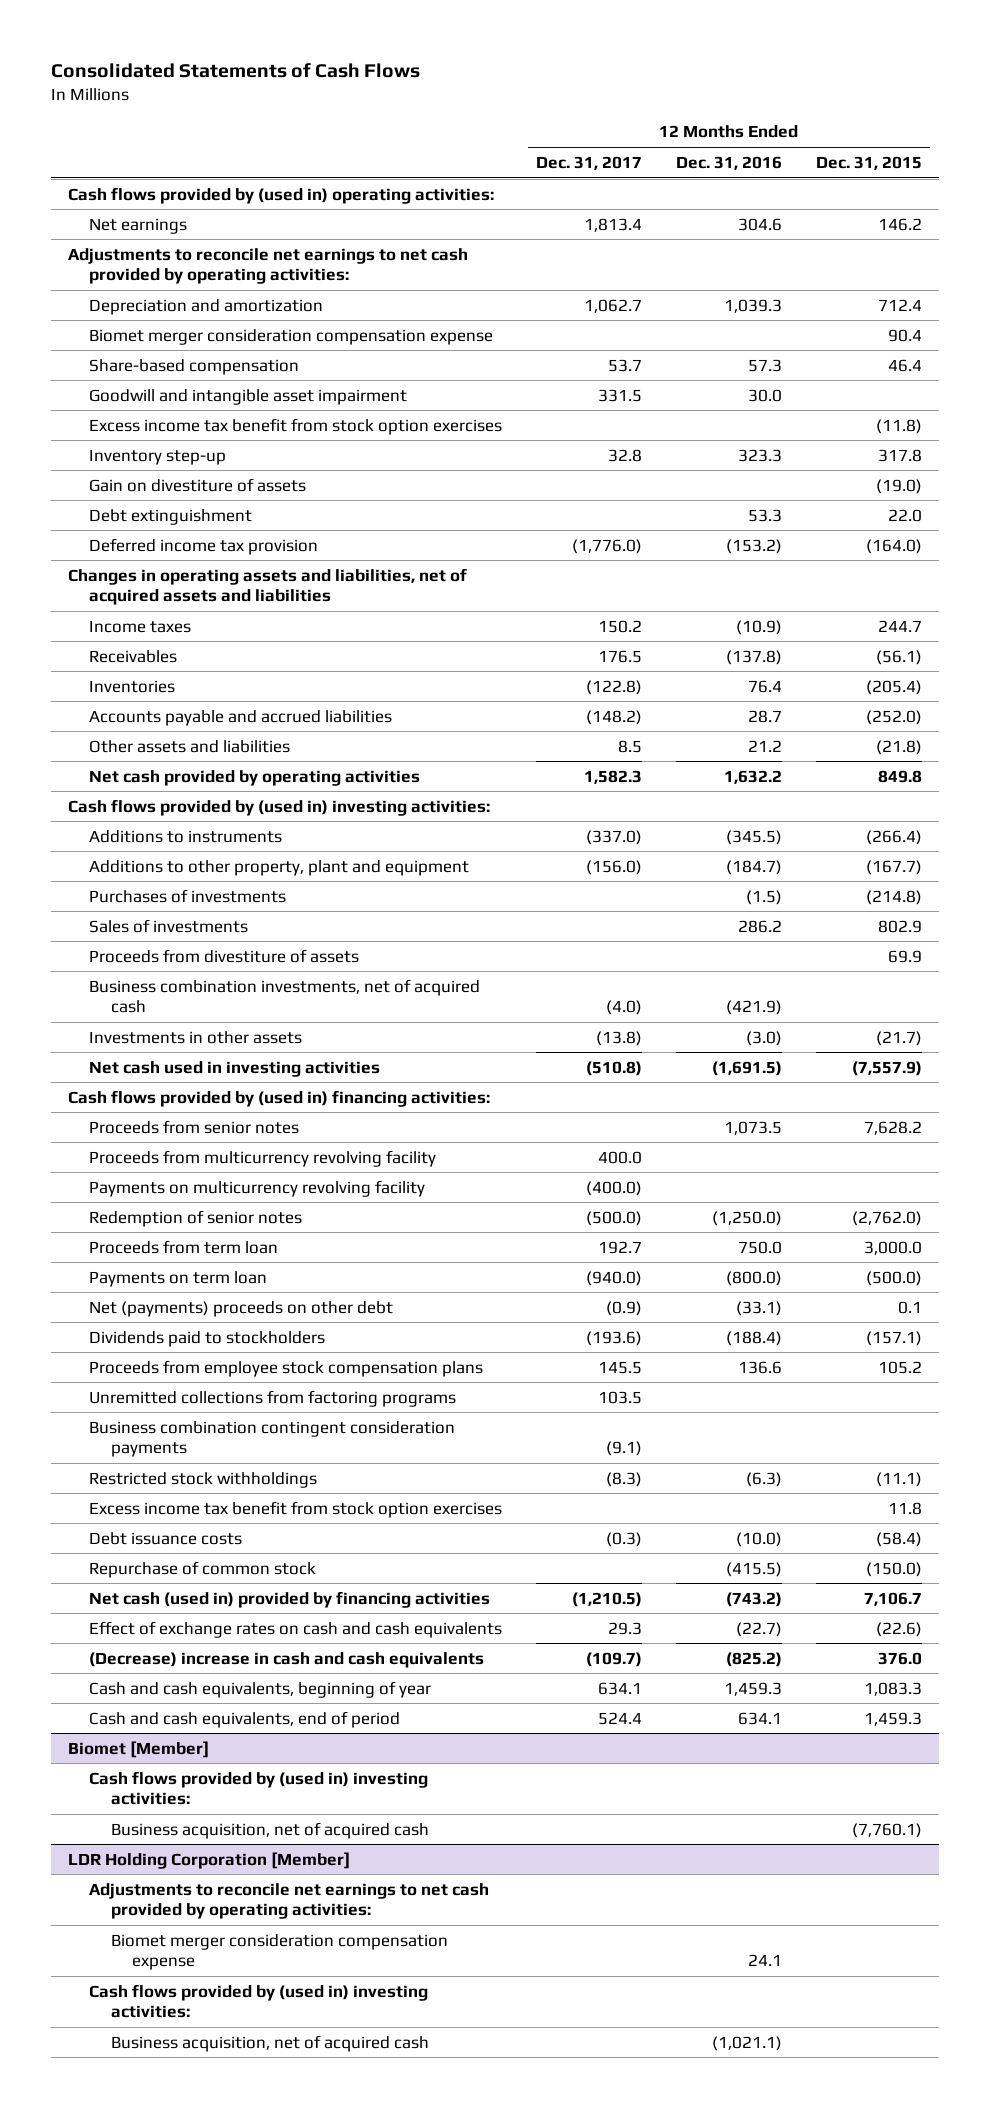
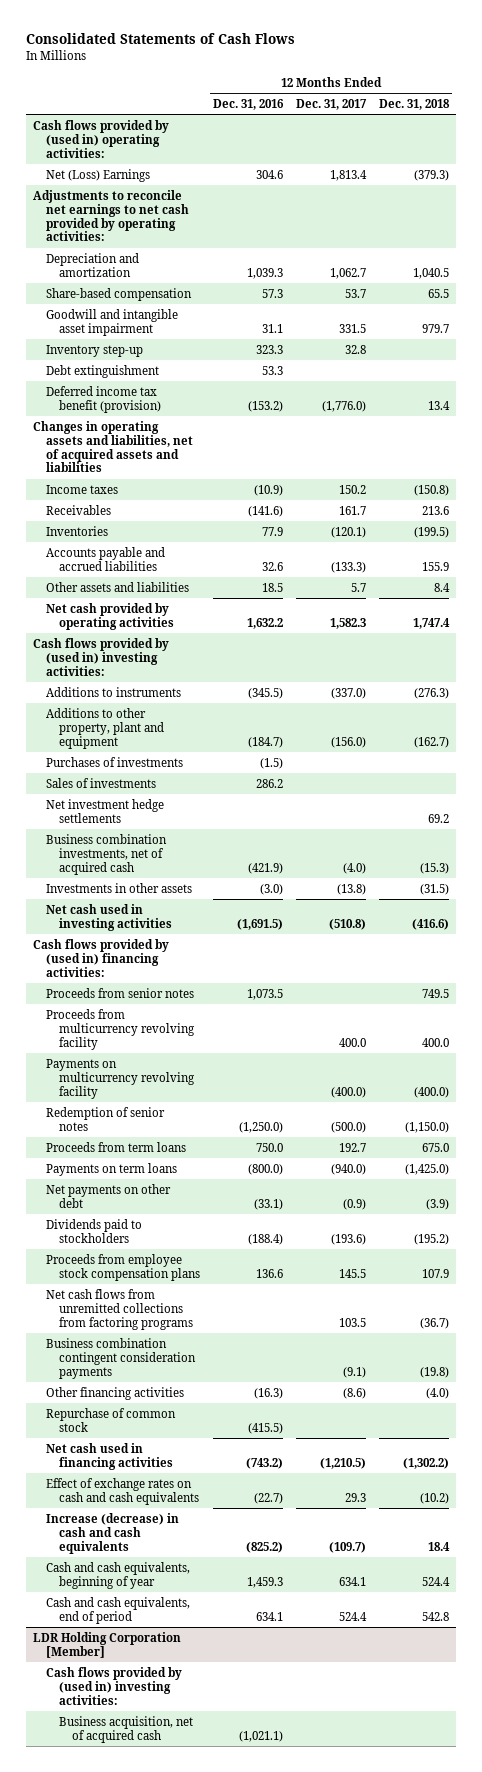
- | 12 Months Ended Dec. 31, 2017 | 12 Months Ended Dec. 31, 2016 | 12 Months Ended Dec. 31, 2015
+ | 12 Months Ended Dec. 31, 2016 | 12 Months Ended Dec. 31, 2017 | 12 Months Ended Dec. 31, 2018
- Net earnings | 1,813.4 | 304.6 | 146.2
+ Net (Loss) Earnings | 304.6 | 1,813.4 | (379.3)
- Biomet merger consideration compensation expense | | | 90.4
- Goodwill and intangible asset impairment | 331.5 | 30.0 |
- Excess income tax benefit from stock option exercises | | | (11.8)
+ Goodwill and intangible asset impairment | 31.1 | 331.5 | 979.7
- Gain on divestiture of assets | | | (19.0)
- Deferred income tax provision | (1,776.0) | (153.2) | (164.0)
+ Deferred income tax benefit (provision) | (153.2) | (1,776.0) | 13.4
- Receivables | 176.5 | (137.8) | (56.1)
- Inventories | (122.8) | 76.4 | (205.4)
- Accounts payable and accrued liabilities | (148.2) | 28.7 | (252.0)
- Other assets and liabilities | 8.5 | 21.2 | (21.8)
+ Receivables | (141.6) | 161.7 | 213.6
+ Inventories | 77.9 | (120.1) | (199.5)
+ Accounts payable and accrued liabilities | 32.6 | (133.3) | 155.9
+ Other assets and liabilities | 18.5 | 5.7 | 8.4
- Proceeds from divestiture of assets | | | 69.9
+ Net investment hedge settlements | | | 69.2
- Proceeds from term loan | 192.7 | 750.0 | 3,000.0
- Payments on term loan | (940.0) | (800.0) | (500.0)
- Net (payments) proceeds on other debt | (0.9) | (33.1) | 0.1
+ Proceeds from term loans | 750.0 | 192.7 | 675.0
+ Payments on term loans | (800.0) | (940.0) | (1,425.0)
+ Net payments on other debt | (33.1) | (0.9) | (3.9)
- Unremitted collections from factoring programs | 103.5 | |
+ Net cash flows from unremitted collections from factoring programs | | 103.5 | (36.7)
- Restricted stock withholdings | (8.3) | (6.3) | (11.1)
- Excess income tax benefit from stock option exercises | | | 11.8
- Debt issuance costs | (0.3) | (10.0) | (58.4)
+ Other financing activities | (16.3) | (8.6) | (4.0)
- Net cash (used in) provided by financing activities | (1,210.5) | (743.2) | 7,106.7
+ Net cash used in financing activities | (743.2) | (1,210.5) | (1,302.2)
- (Decrease) increase in cash and cash equivalents | (109.7) | (825.2) | 376.0
+ Increase (decrease) in cash and cash equivalents | (825.2) | (109.7) | 18.4
- Biomet [Member]
- Cash flows provided by (used in) investing activities:
- Business acquisition, net of acquired cash | | | (7,760.1)
@ LDR Holding Corporation [Member]
- Adjustments to reconcile net earnings to net cash provided by operating activities:
- Biomet merger consideration compensation expense | | 24.1 |

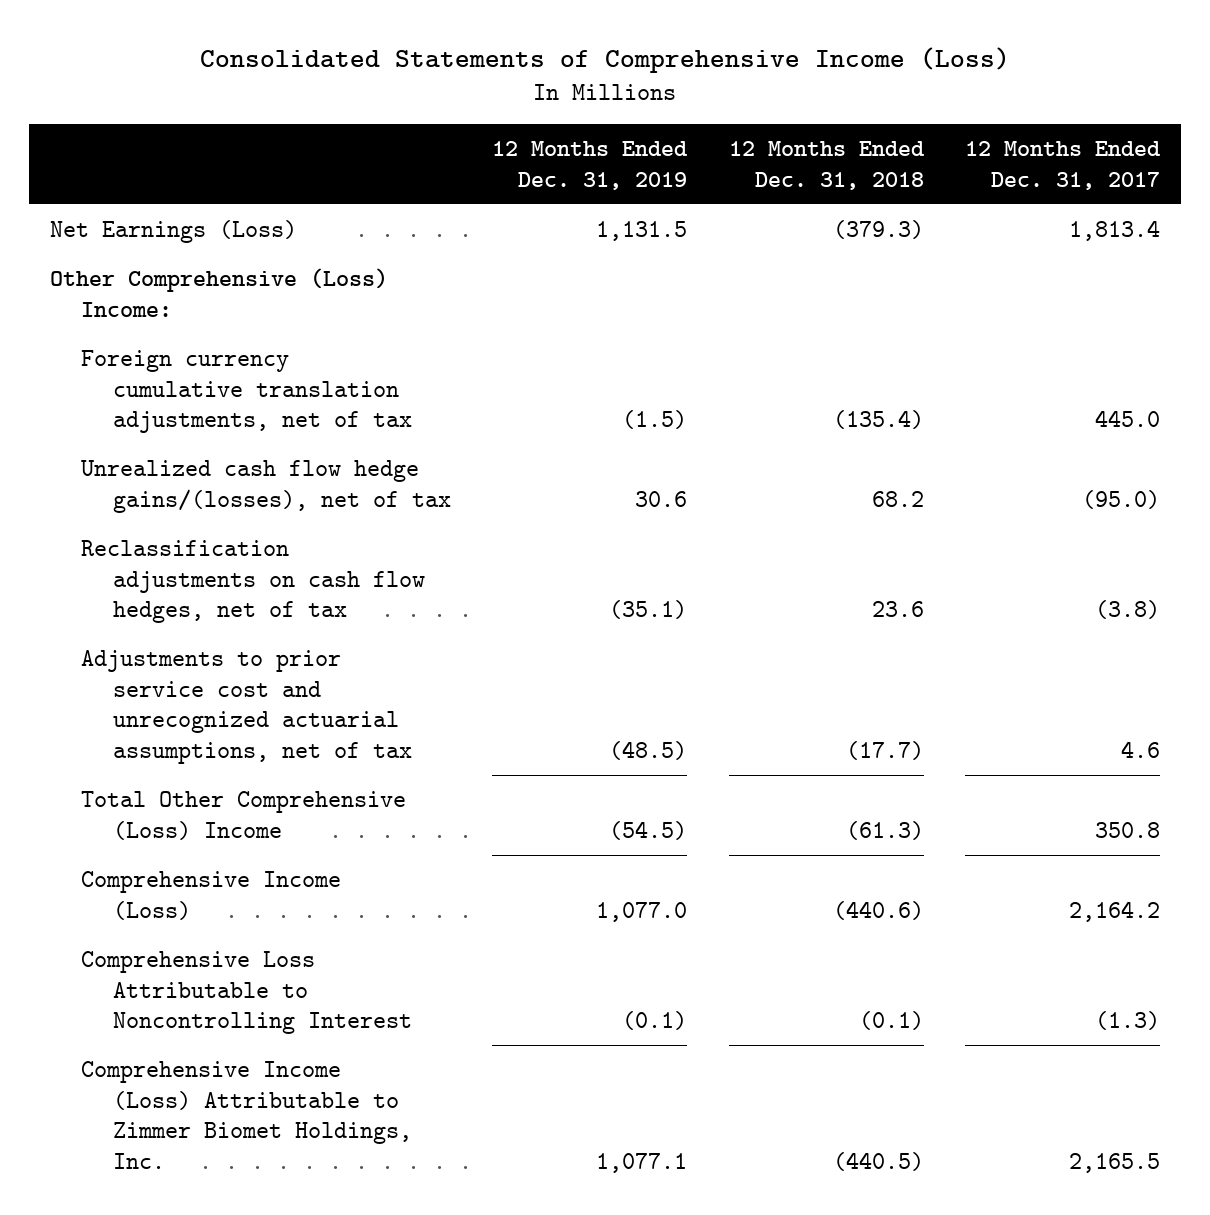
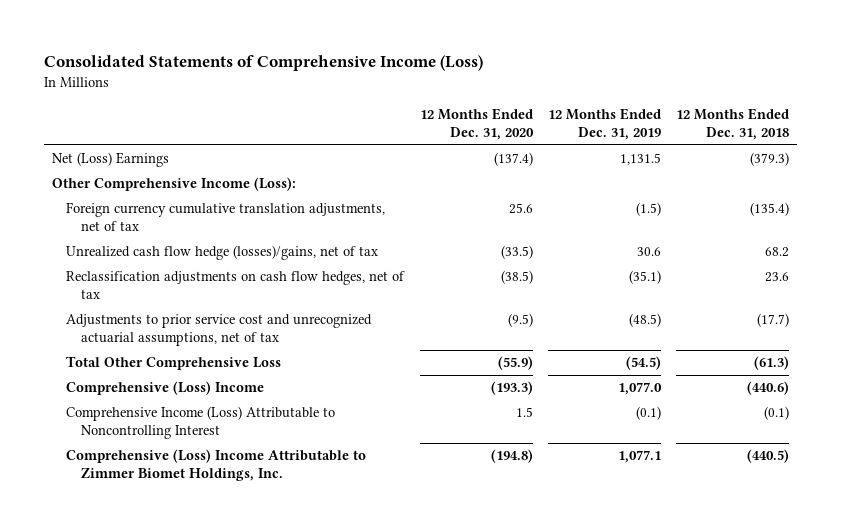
- | 12 Months Ended Dec. 31, 2019 | 12 Months Ended Dec. 31, 2018 | 12 Months Ended Dec. 31, 2017
+ | 12 Months Ended Dec. 31, 2020 | 12 Months Ended Dec. 31, 2019 | 12 Months Ended Dec. 31, 2018
- Net Earnings (Loss) | 1,131.5 | (379.3) | 1,813.4
- Other Comprehensive (Loss) Income:
+ Net (Loss) Earnings | (137.4) | 1,131.5 | (379.3)
+ Other Comprehensive Income (Loss):
- Unrealized cash flow hedge gains/(losses), net of tax | 30.6 | 68.2 | (95.0)
+ Unrealized cash flow hedge (losses)/gains, net of tax | (33.5) | 30.6 | 68.2
- Total Other Comprehensive (Loss) Income | (54.5) | (61.3) | 350.8
- Comprehensive Income (Loss) | 1,077.0 | (440.6) | 2,164.2
- Comprehensive Loss Attributable to Noncontrolling Interest | (0.1) | (0.1) | (1.3)
- Comprehensive Income (Loss) Attributable to Zimmer Biomet Holdings, Inc. | 1,077.1 | (440.5) | 2,165.5
+ Total Other Comprehensive Loss | (55.9) | (54.5) | (61.3)
+ Comprehensive (Loss) Income | (193.3) | 1,077.0 | (440.6)
+ Comprehensive Income (Loss) Attributable to Noncontrolling Interest | 1.5 | (0.1) | (0.1)
+ Comprehensive (Loss) Income Attributable to Zimmer Biomet Holdings, Inc. | (194.8) | 1,077.1 | (440.5)

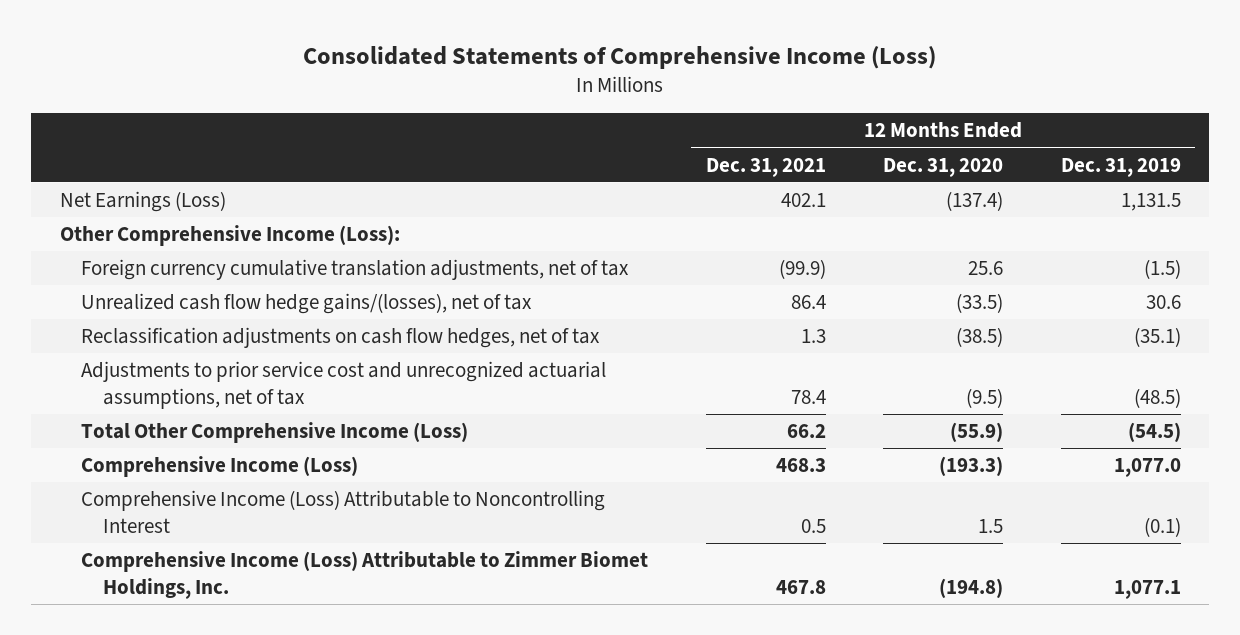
- | 12 Months Ended Dec. 31, 2020 | 12 Months Ended Dec. 31, 2019 | 12 Months Ended Dec. 31, 2018
+ | 12 Months Ended Dec. 31, 2021 | 12 Months Ended Dec. 31, 2020 | 12 Months Ended Dec. 31, 2019
- Net (Loss) Earnings | (137.4) | 1,131.5 | (379.3)
+ Net Earnings (Loss) | 402.1 | (137.4) | 1,131.5
- Unrealized cash flow hedge (losses)/gains, net of tax | (33.5) | 30.6 | 68.2
+ Unrealized cash flow hedge gains/(losses), net of tax | 86.4 | (33.5) | 30.6
- Total Other Comprehensive Loss | (55.9) | (54.5) | (61.3)
- Comprehensive (Loss) Income | (193.3) | 1,077.0 | (440.6)
+ Total Other Comprehensive Income (Loss) | 66.2 | (55.9) | (54.5)
+ Comprehensive Income (Loss) | 468.3 | (193.3) | 1,077.0
- Comprehensive (Loss) Income Attributable to Zimmer Biomet Holdings, Inc. | (194.8) | 1,077.1 | (440.5)
+ Comprehensive Income (Loss) Attributable to Zimmer Biomet Holdings, Inc. | 467.8 | (194.8) | 1,077.1

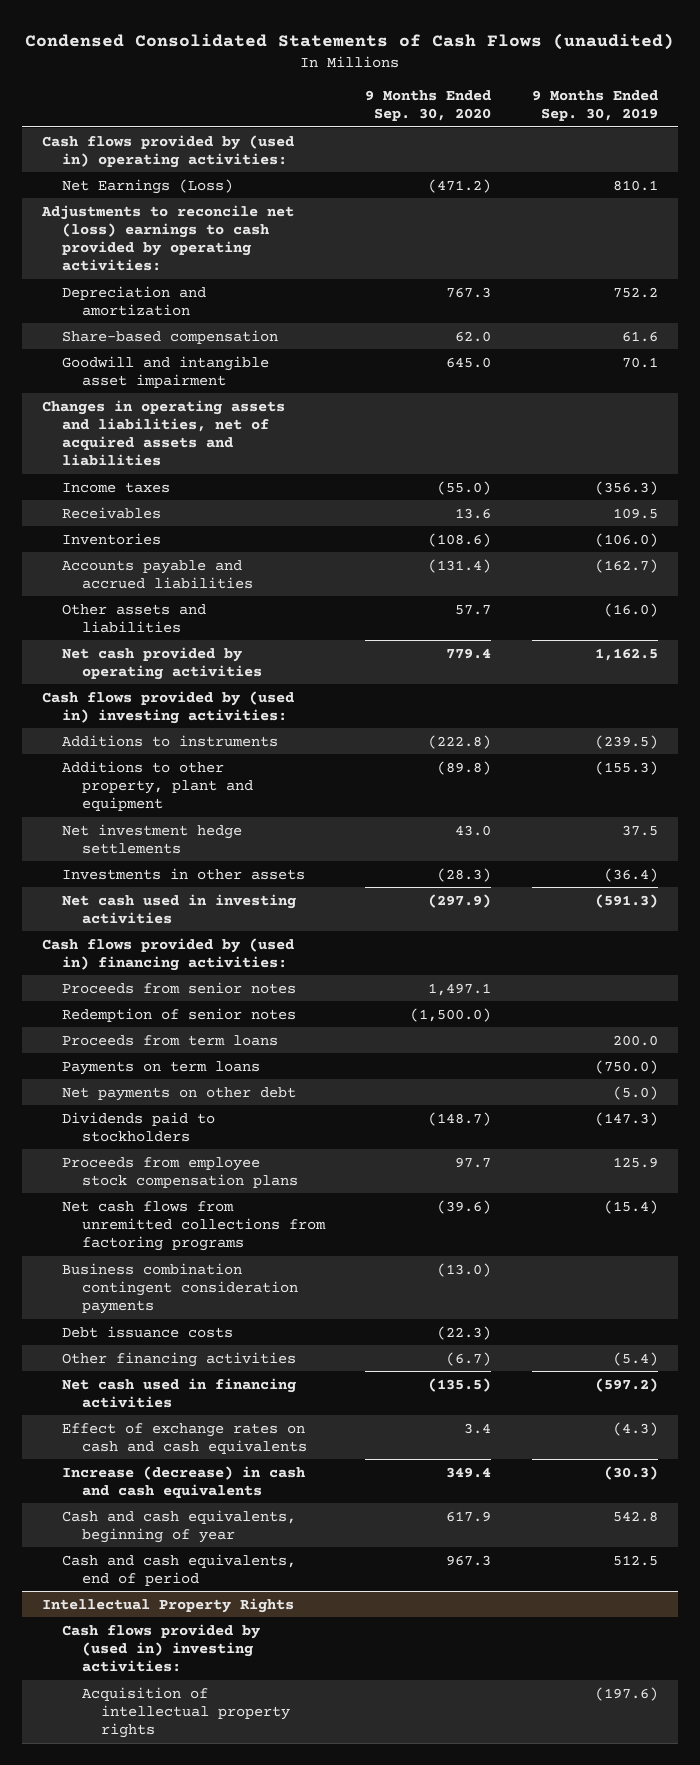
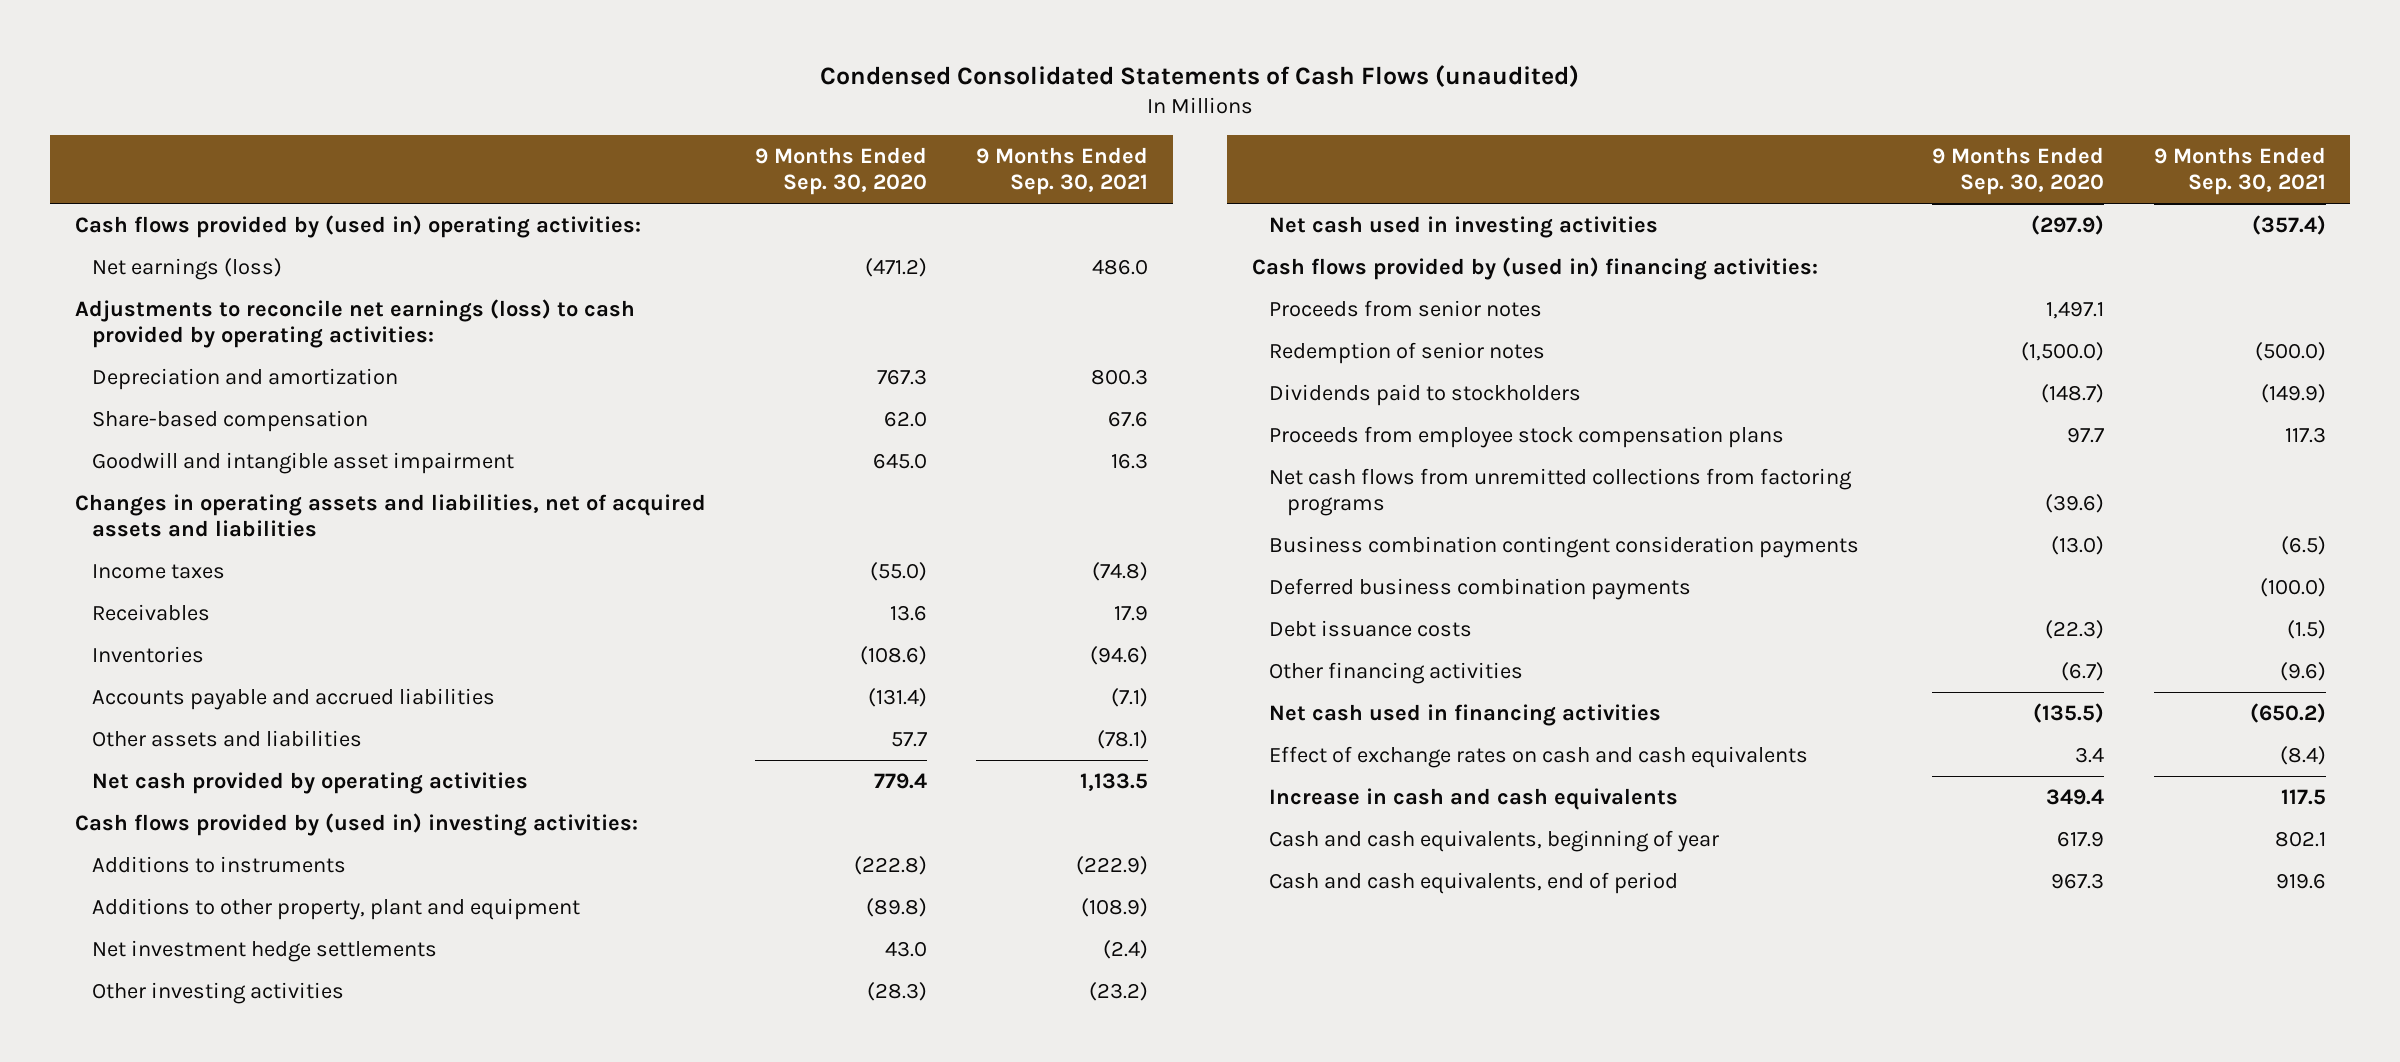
- | 9 Months Ended Sep. 30, 2020 | 9 Months Ended Sep. 30, 2019
+ | 9 Months Ended Sep. 30, 2020 | 9 Months Ended Sep. 30, 2021
- Net Earnings (Loss) | (471.2) | 810.1
- Adjustments to reconcile net (loss) earnings to cash provided by operating activities:
+ Net earnings (loss) | (471.2) | 486.0
+ Adjustments to reconcile net earnings (loss) to cash provided by operating activities:
- Investments in other assets | (28.3) | (36.4)
+ Other investing activities | (28.3) | (23.2)
- Proceeds from term loans | | 200.0
- Payments on term loans | | (750.0)
- Net payments on other debt | | (5.0)
+ Deferred business combination payments | | (100.0)
- Increase (decrease) in cash and cash equivalents | 349.4 | (30.3)
+ Increase in cash and cash equivalents | 349.4 | 117.5
- Intellectual Property Rights
- Cash flows provided by (used in) investing activities:
- Acquisition of intellectual property rights | | (197.6)

